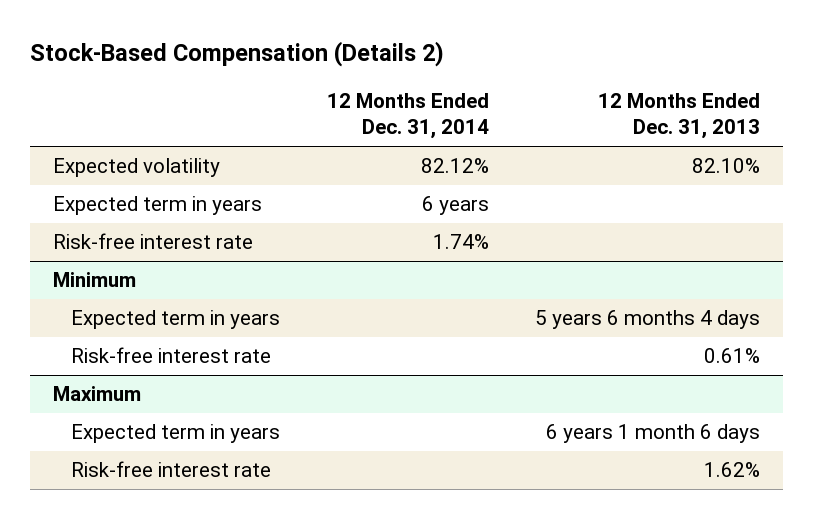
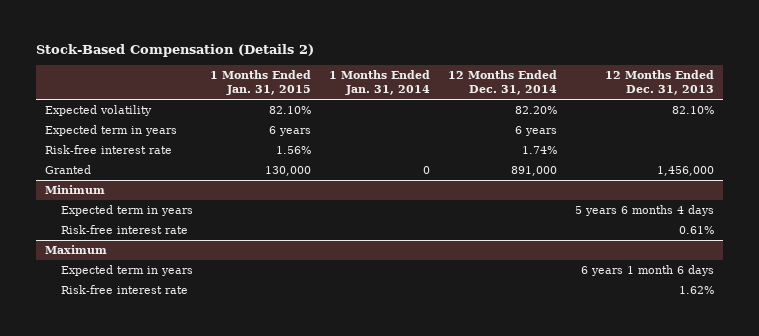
- | 12 Months Ended Dec. 31, 2014 | 12 Months Ended Dec. 31, 2013
+ | 1 Months Ended Jan. 31, 2015 | 1 Months Ended Jan. 31, 2014 | 12 Months Ended Dec. 31, 2014 | 12 Months Ended Dec. 31, 2013
- Expected volatility | 82.12% | 82.10%
+ Expected volatility | 82.10% | | 82.20% | 82.10%
+ Granted | 130,000 | 0 | 891,000 | 1,456,000

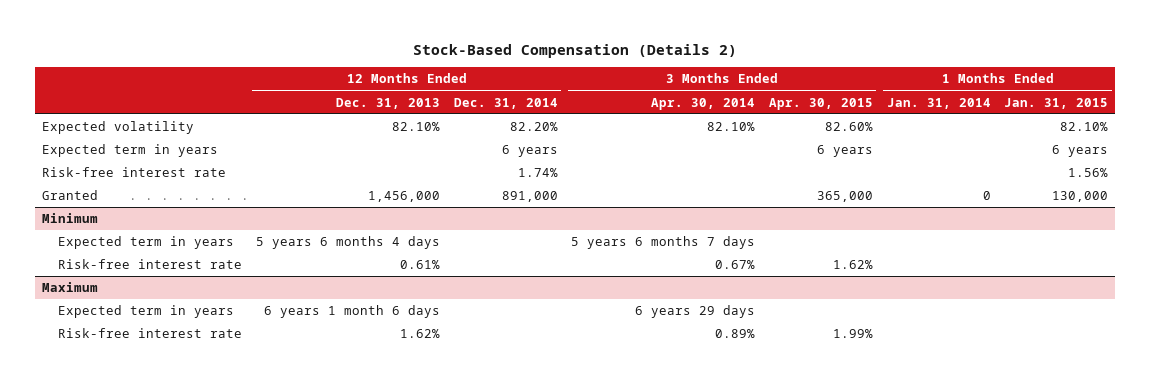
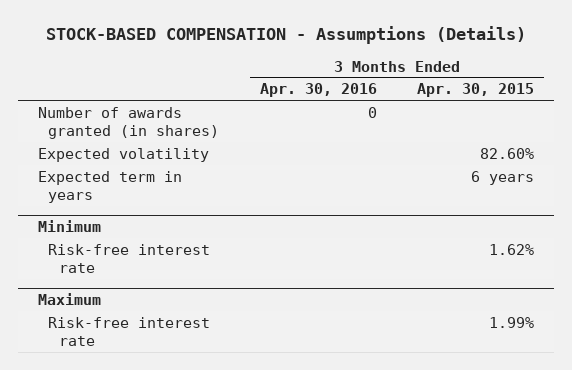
- Stock-Based Compensation (Details 2)
+ STOCK-BASED COMPENSATION - Assumptions (Details)
- | 12 Months Ended Dec. 31, 2013 | 12 Months Ended Dec. 31, 2014 | 3 Months Ended Apr. 30, 2014 | 3 Months Ended Apr. 30, 2015 | 1 Months Ended Jan. 31, 2014 | 1 Months Ended Jan. 31, 2015
+ | 3 Months Ended Apr. 30, 2016 | 3 Months Ended Apr. 30, 2015
+ Number of awards granted (in shares) | 0 |
- Risk-free interest rate | | 1.74% | | | | 1.56%
- Granted | 1,456,000 | 891,000 | | 365,000 | 0 | 130,000
@ Minimum
- Expected term in years | 5 years 6 months 4 days | | 5 years 6 months 7 days | | |
@ Maximum
- Expected term in years | 6 years 1 month 6 days | | 6 years 29 days | | |

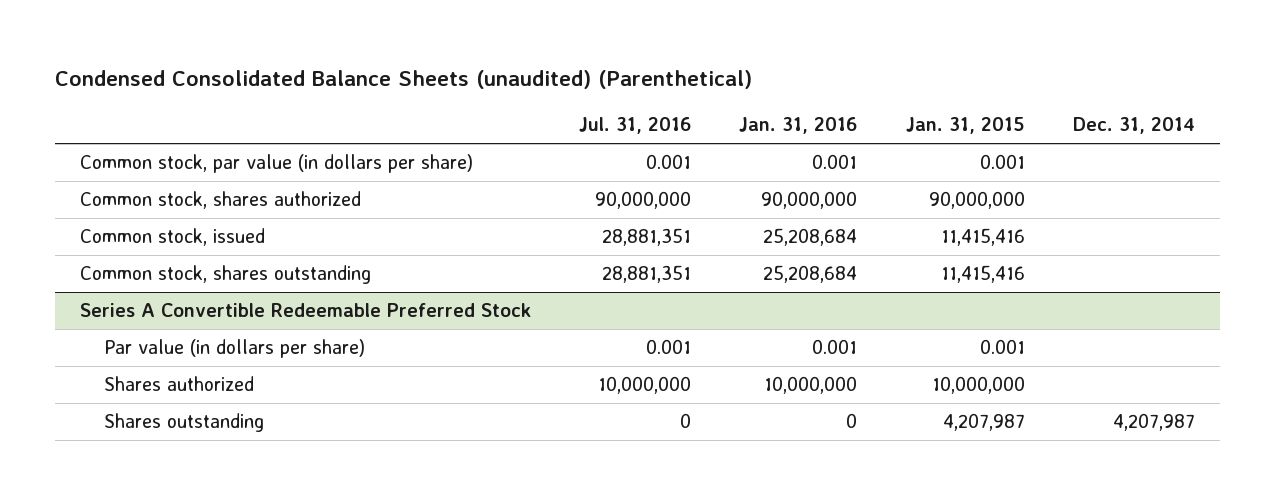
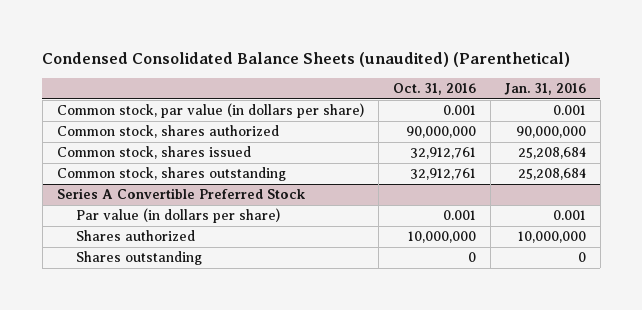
- | Jul. 31, 2016 | Jan. 31, 2016 | Jan. 31, 2015 | Dec. 31, 2014
+ | Oct. 31, 2016 | Jan. 31, 2016
- Common stock, issued | 28,881,351 | 25,208,684 | 11,415,416 |
+ Common stock, shares issued | 32,912,761 | 25,208,684
- Series A Convertible Redeemable Preferred Stock
+ Series A Convertible Preferred Stock

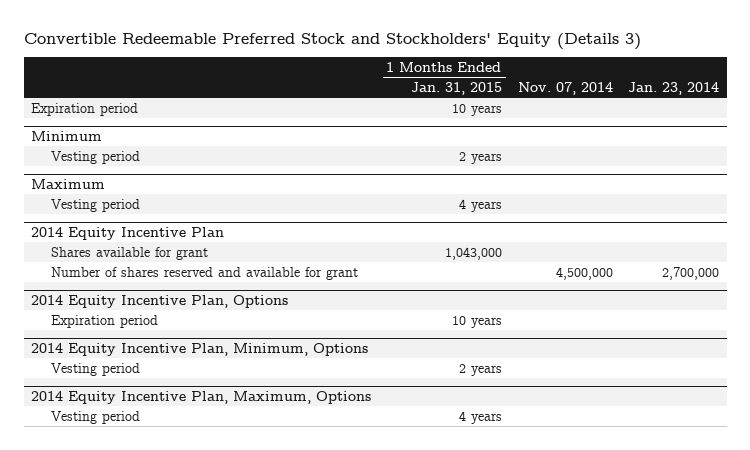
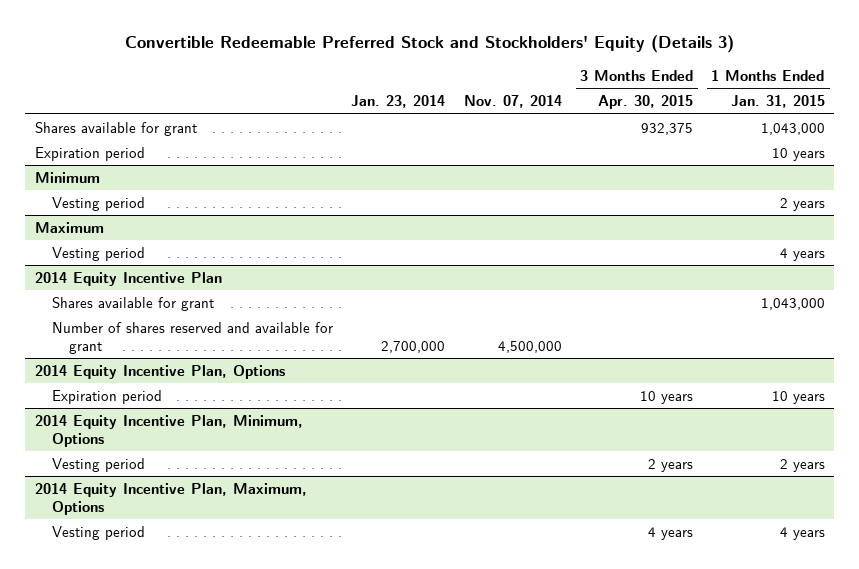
- | 1 Months Ended Jan. 31, 2015 | Nov. 07, 2014 | Jan. 23, 2014
+ | Jan. 23, 2014 | Nov. 07, 2014 | 3 Months Ended Apr. 30, 2015 | 1 Months Ended Jan. 31, 2015
+ Shares available for grant | | | 932,375 | 1,043,000

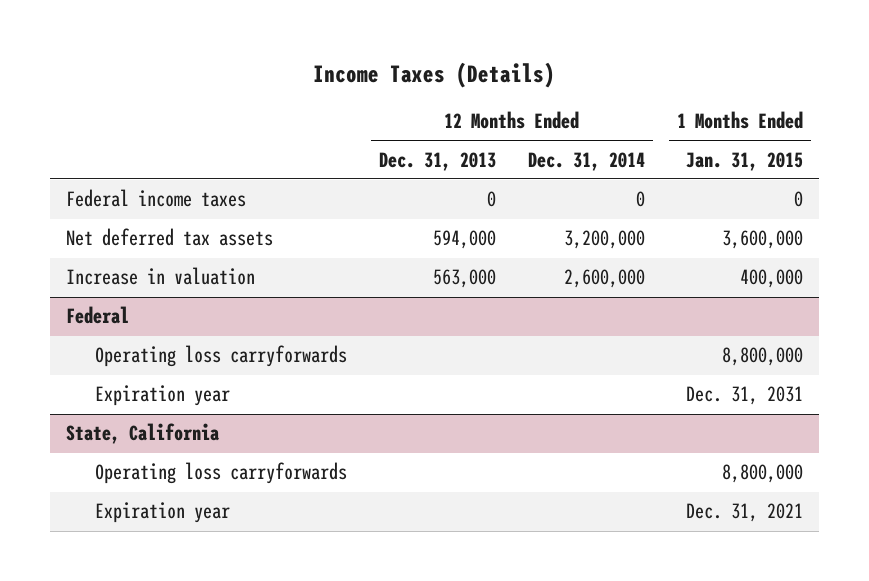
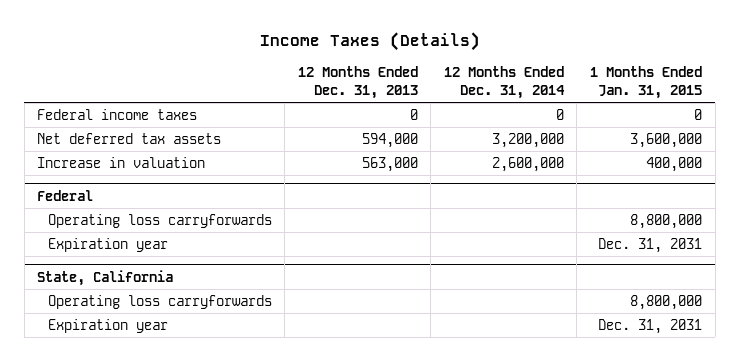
@ State, California
- Expiration year | | | Dec. 31, 2021
+ Expiration year | | | Dec. 31, 2031

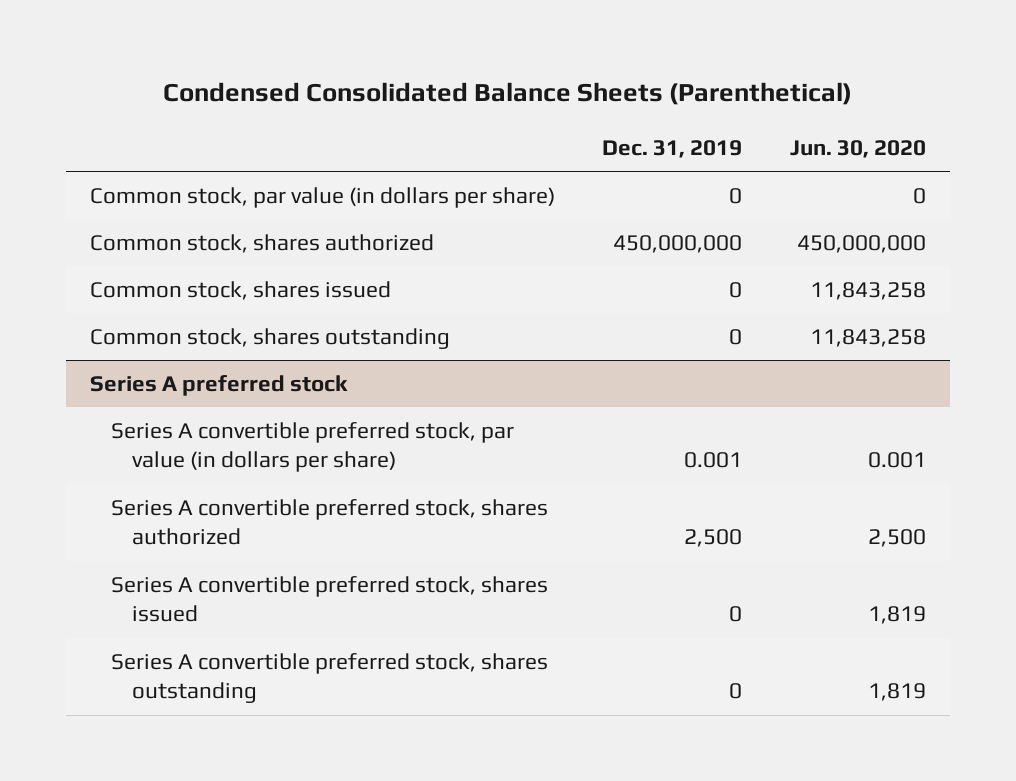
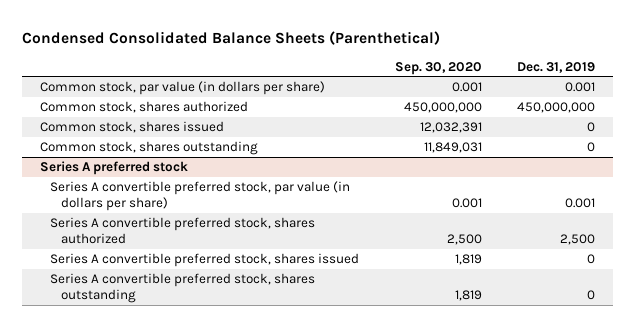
- | Dec. 31, 2019 | Jun. 30, 2020
+ | Sep. 30, 2020 | Dec. 31, 2019
- Common stock, par value (in dollars per share) | 0 | 0
+ Common stock, par value (in dollars per share) | 0.001 | 0.001

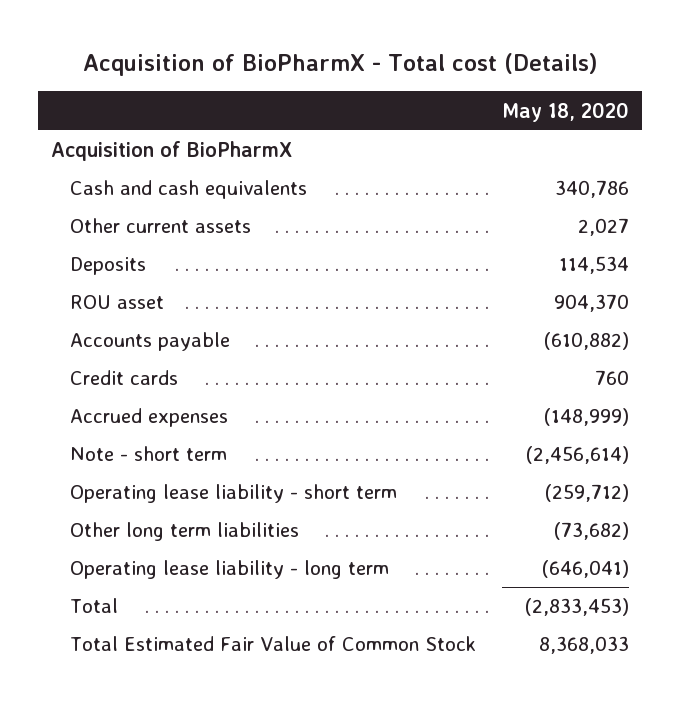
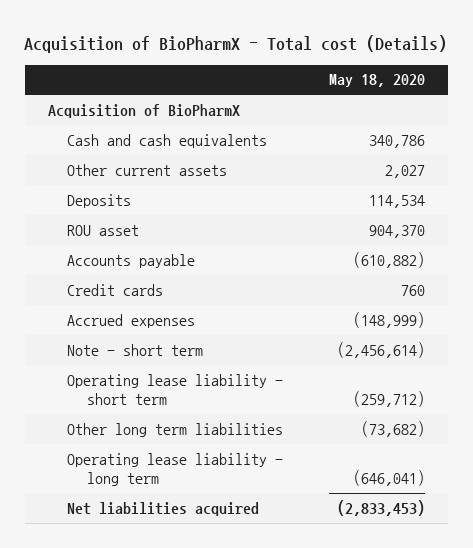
- Total | (2,833,453)
- Total Estimated Fair Value of Common Stock | 8,368,033
+ Net liabilities acquired | (2,833,453)

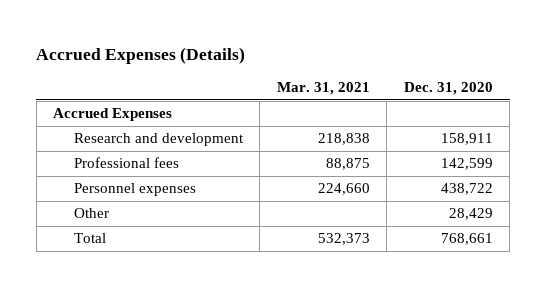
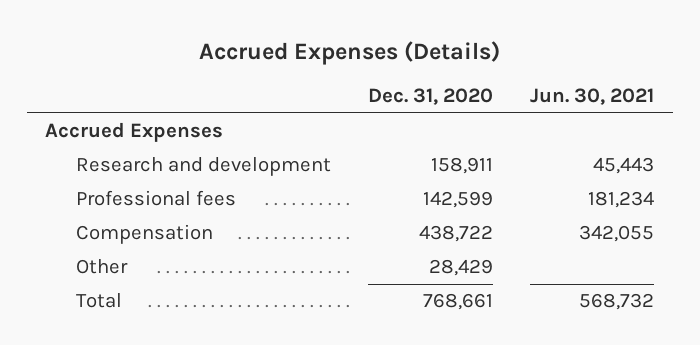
- | Mar. 31, 2021 | Dec. 31, 2020
+ | Dec. 31, 2020 | Jun. 30, 2021
- Personnel expenses | 224,660 | 438,722
+ Compensation | 438,722 | 342,055

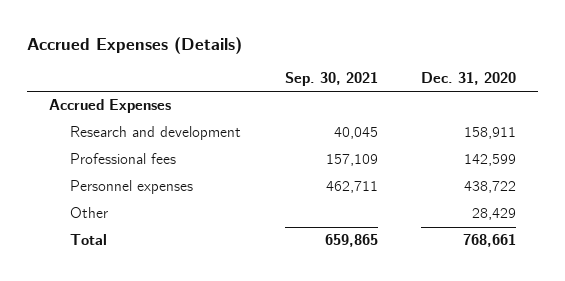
- | Dec. 31, 2020 | Jun. 30, 2021
+ | Sep. 30, 2021 | Dec. 31, 2020
- Compensation | 438,722 | 342,055
+ Personnel expenses | 462,711 | 438,722

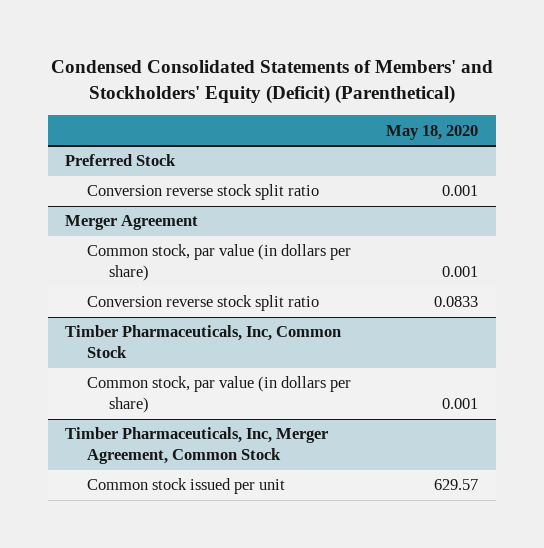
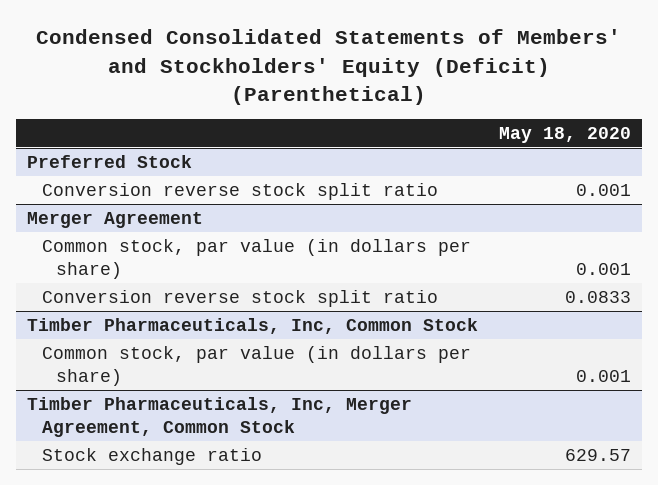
@ Timber Pharmaceuticals, Inc, Merger Agreement, Common Stock
- Common stock issued per unit | 629.57
+ Stock exchange ratio | 629.57

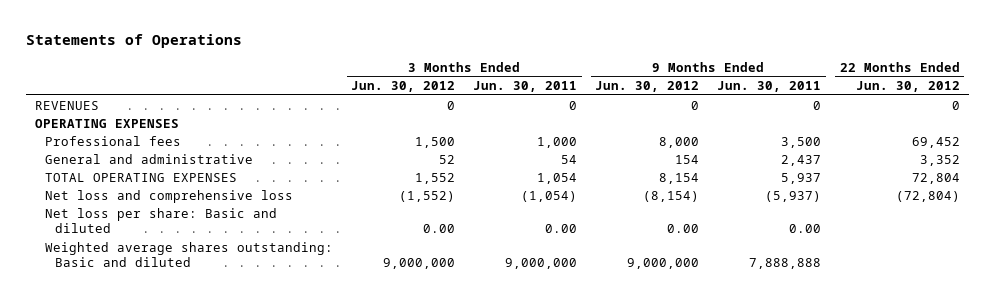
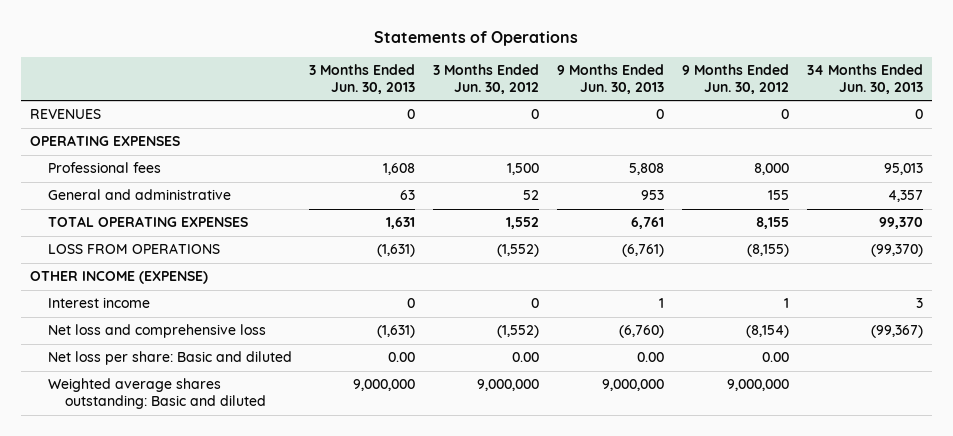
- | 3 Months Ended Jun. 30, 2012 | 3 Months Ended Jun. 30, 2011 | 9 Months Ended Jun. 30, 2012 | 9 Months Ended Jun. 30, 2011 | 22 Months Ended Jun. 30, 2012
+ | 3 Months Ended Jun. 30, 2013 | 3 Months Ended Jun. 30, 2012 | 9 Months Ended Jun. 30, 2013 | 9 Months Ended Jun. 30, 2012 | 34 Months Ended Jun. 30, 2013
- General and administrative | 52 | 54 | 154 | 2,437 | 3,352
- TOTAL OPERATING EXPENSES | 1,552 | 1,054 | 8,154 | 5,937 | 72,804
+ General and administrative | 63 | 52 | 953 | 155 | 4,357
+ TOTAL OPERATING EXPENSES | 1,631 | 1,552 | 6,761 | 8,155 | 99,370
+ LOSS FROM OPERATIONS | (1,631) | (1,552) | (6,761) | (8,155) | (99,370)
+ OTHER INCOME (EXPENSE)
+ Interest income | 0 | 0 | 1 | 1 | 3

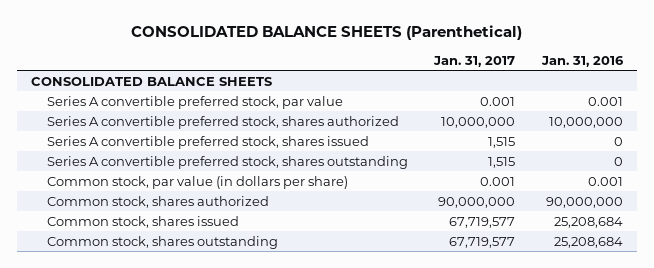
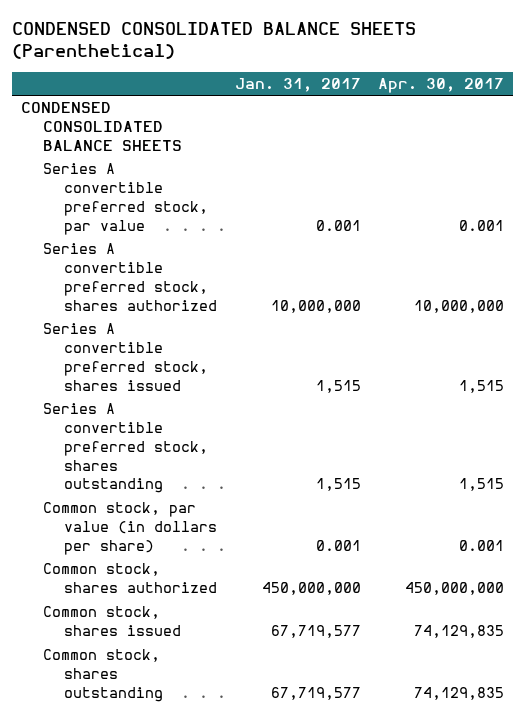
- CONSOLIDATED BALANCE SHEETS (Parenthetical)
+ CONDENSED CONSOLIDATED BALANCE SHEETS (Parenthetical)
- | Jan. 31, 2017 | Jan. 31, 2016
+ | Jan. 31, 2017 | Apr. 30, 2017
- CONSOLIDATED BALANCE SHEETS
+ CONDENSED CONSOLIDATED BALANCE SHEETS
- Common stock, shares authorized | 90,000,000 | 90,000,000
+ Common stock, shares authorized | 450,000,000 | 450,000,000

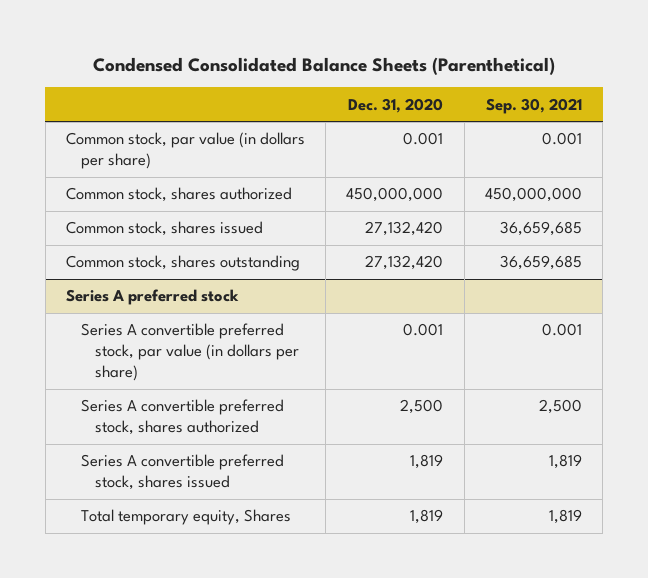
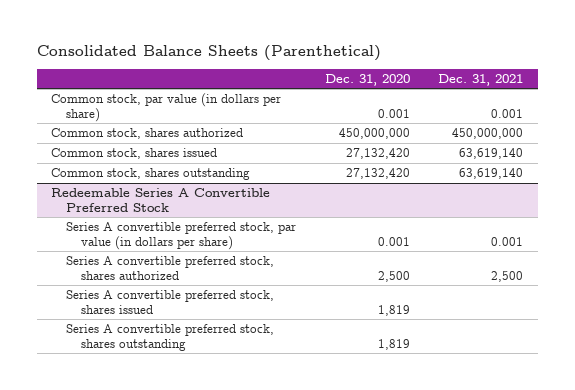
- Condensed Consolidated Balance Sheets (Parenthetical)
+ Consolidated Balance Sheets (Parenthetical)
- | Dec. 31, 2020 | Sep. 30, 2021
+ | Dec. 31, 2020 | Dec. 31, 2021
- Series A preferred stock
+ Redeemable Series A Convertible Preferred Stock
- Total temporary equity, Shares | 1,819 | 1,819
+ Series A convertible preferred stock, shares outstanding | 1,819 |

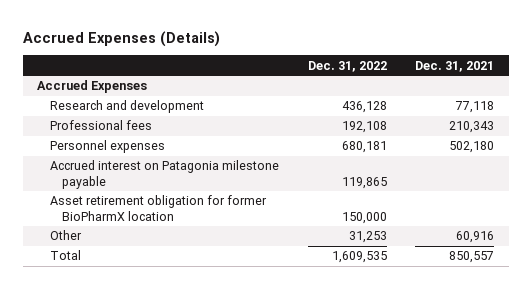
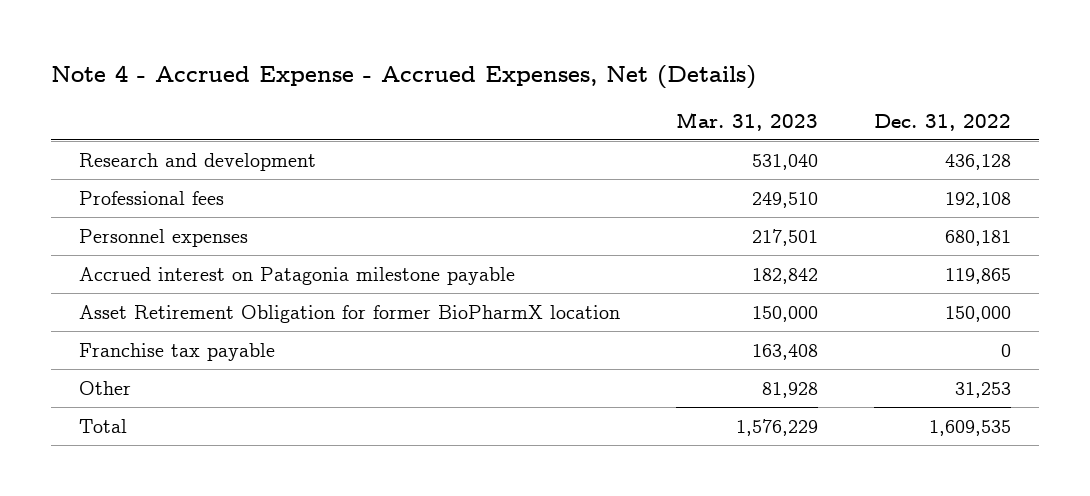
- Accrued Expenses (Details)
+ Note 4 - Accrued Expense - Accrued Expenses, Net (Details)
- | Dec. 31, 2022 | Dec. 31, 2021
+ | Mar. 31, 2023 | Dec. 31, 2022
- Accrued Expenses
- Asset retirement obligation for former BioPharmX location | 150,000 |
+ Asset Retirement Obligation for former BioPharmX location | 150,000 | 150,000
+ Franchise tax payable | 163,408 | 0

